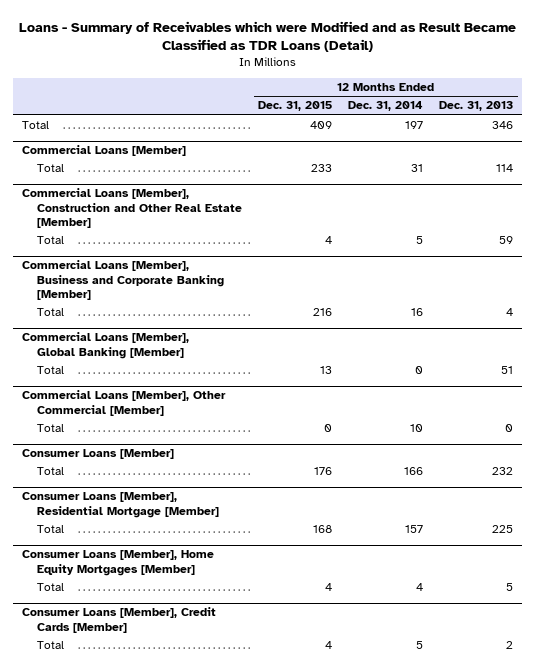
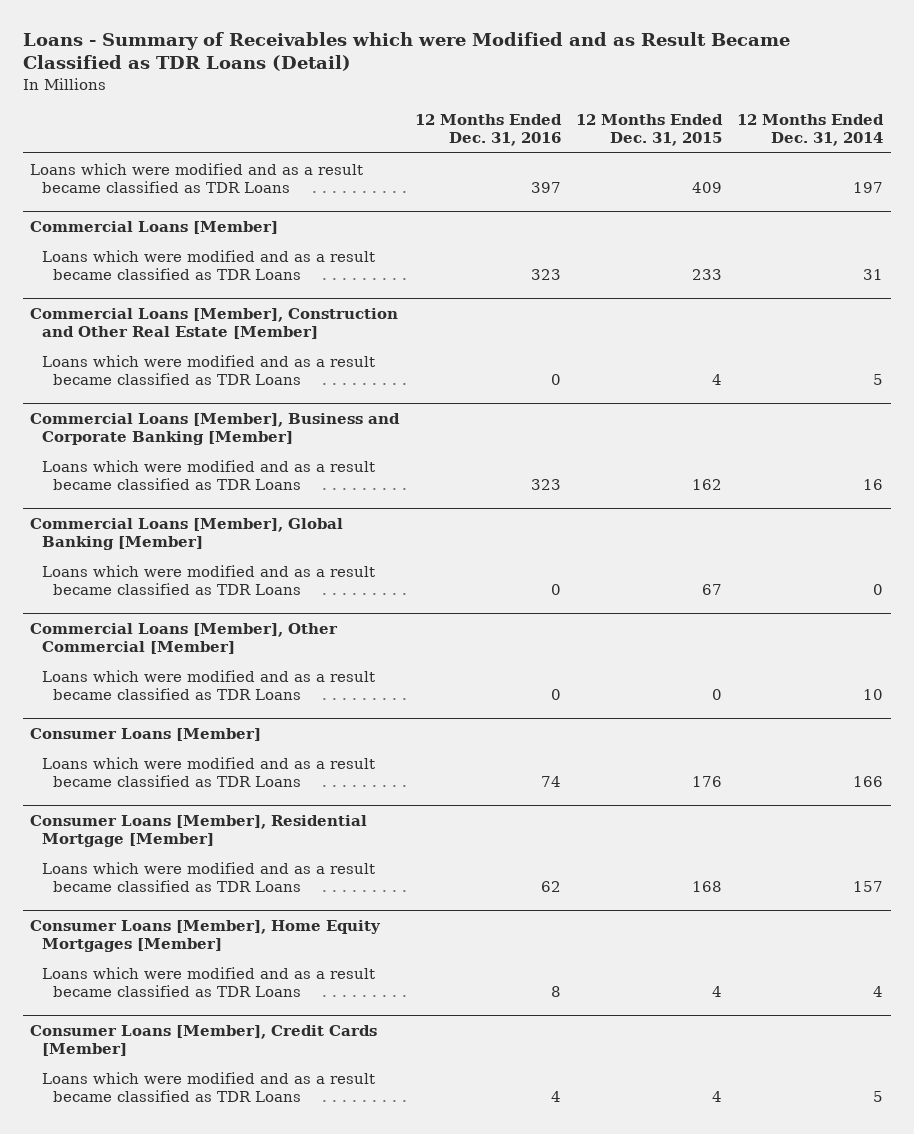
- | 12 Months Ended Dec. 31, 2015 | 12 Months Ended Dec. 31, 2014 | 12 Months Ended Dec. 31, 2013
+ | 12 Months Ended Dec. 31, 2016 | 12 Months Ended Dec. 31, 2015 | 12 Months Ended Dec. 31, 2014
- Total | 409 | 197 | 346
+ Loans which were modified and as a result became classified as TDR Loans | 397 | 409 | 197
@ Commercial Loans [Member]
- Total | 233 | 31 | 114
+ Loans which were modified and as a result became classified as TDR Loans | 323 | 233 | 31
@ Commercial Loans [Member], Construction and Other Real Estate [Member]
- Total | 4 | 5 | 59
+ Loans which were modified and as a result became classified as TDR Loans | 0 | 4 | 5
@ Commercial Loans [Member], Business and Corporate Banking [Member]
- Total | 216 | 16 | 4
+ Loans which were modified and as a result became classified as TDR Loans | 323 | 162 | 16
@ Commercial Loans [Member], Global Banking [Member]
- Total | 13 | 0 | 51
+ Loans which were modified and as a result became classified as TDR Loans | 0 | 67 | 0
@ Commercial Loans [Member], Other Commercial [Member]
- Total | 0 | 10 | 0
+ Loans which were modified and as a result became classified as TDR Loans | 0 | 0 | 10
@ Consumer Loans [Member]
- Total | 176 | 166 | 232
+ Loans which were modified and as a result became classified as TDR Loans | 74 | 176 | 166
@ Consumer Loans [Member], Residential Mortgage [Member]
- Total | 168 | 157 | 225
+ Loans which were modified and as a result became classified as TDR Loans | 62 | 168 | 157
@ Consumer Loans [Member], Home Equity Mortgages [Member]
- Total | 4 | 4 | 5
+ Loans which were modified and as a result became classified as TDR Loans | 8 | 4 | 4
@ Consumer Loans [Member], Credit Cards [Member]
- Total | 4 | 5 | 2
+ Loans which were modified and as a result became classified as TDR Loans | 4 | 4 | 5

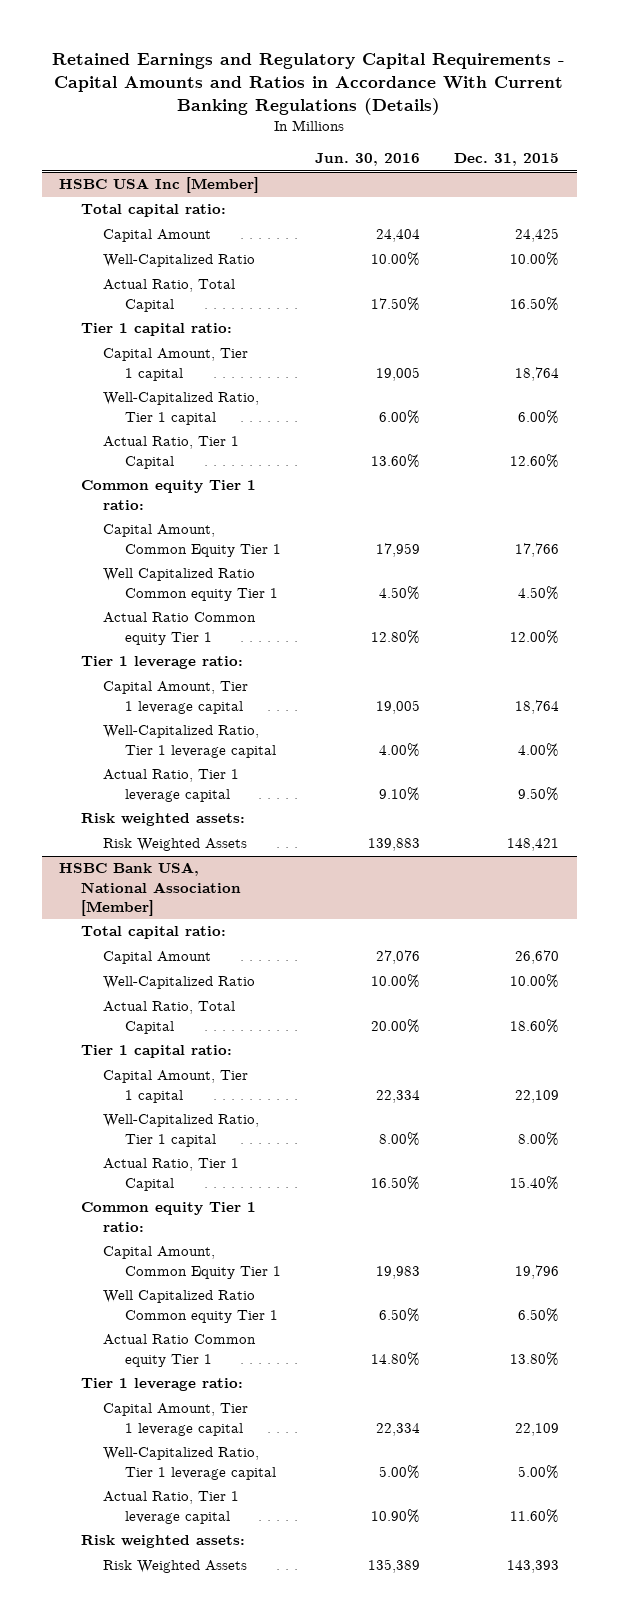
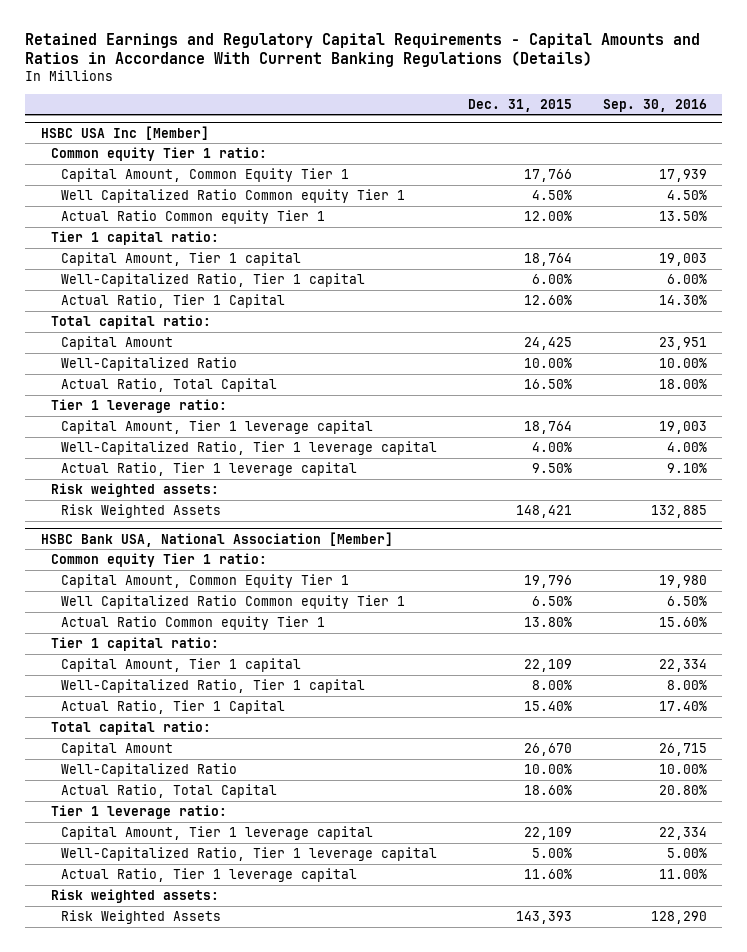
- | Jun. 30, 2016 | Dec. 31, 2015
+ | Dec. 31, 2015 | Sep. 30, 2016
@ HSBC USA Inc [Member]
moved down: Tier 1 capital ratio:
moved down: Capital Amount, Tier 1 capital | 18,764 | 19,003
moved down: Well-Capitalized Ratio, Tier 1 capital | 6.00% | 6.00%
moved down: Actual Ratio, Tier 1 Capital | 12.60% | 14.30%
moved down: Total capital ratio:
moved down: Capital Amount | 24,425 | 23,951
moved down: Well-Capitalized Ratio | 10.00% | 10.00%
moved down: Actual Ratio, Total Capital | 16.50% | 18.00%
@ HSBC Bank USA, National Association [Member]
moved down: Tier 1 capital ratio:
moved down: Capital Amount, Tier 1 capital | 22,109 | 22,334
moved down: Well-Capitalized Ratio, Tier 1 capital | 8.00% | 8.00%
moved down: Actual Ratio, Tier 1 Capital | 15.40% | 17.40%
moved down: Total capital ratio:
moved down: Capital Amount | 26,670 | 26,715
moved down: Well-Capitalized Ratio | 10.00% | 10.00%
moved down: Actual Ratio, Total Capital | 18.60% | 20.80%

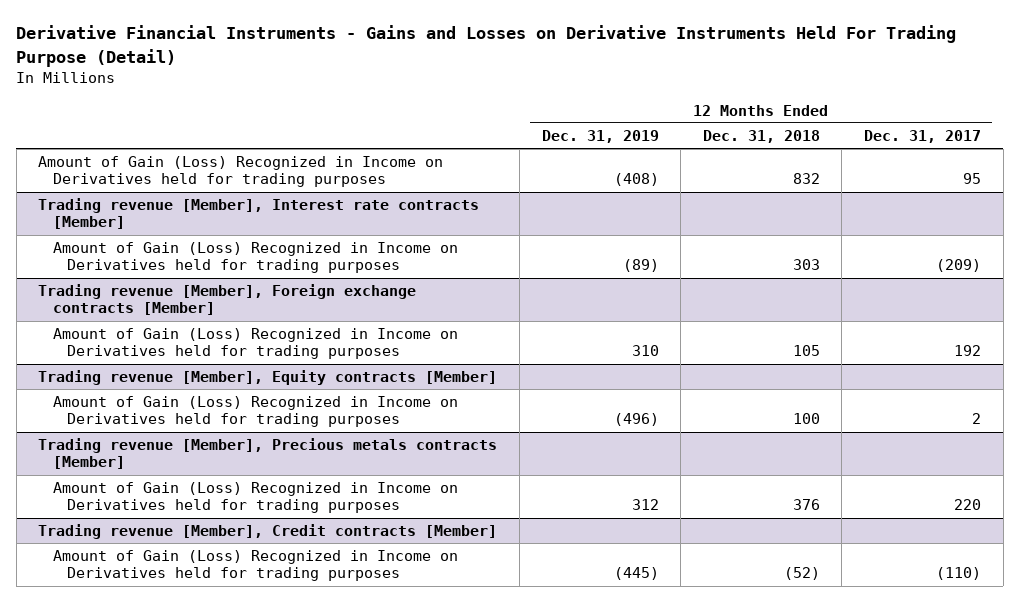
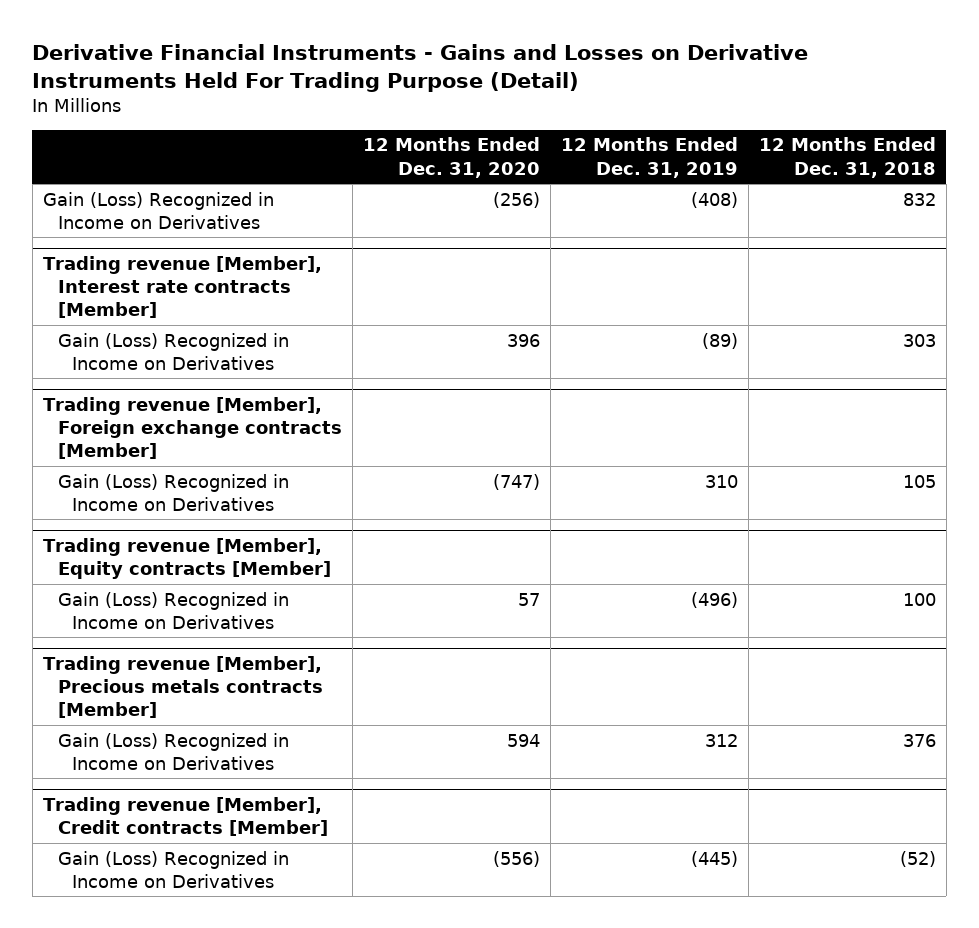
- | 12 Months Ended Dec. 31, 2019 | 12 Months Ended Dec. 31, 2018 | 12 Months Ended Dec. 31, 2017
+ | 12 Months Ended Dec. 31, 2020 | 12 Months Ended Dec. 31, 2019 | 12 Months Ended Dec. 31, 2018
- Amount of Gain (Loss) Recognized in Income on Derivatives held for trading purposes | (408) | 832 | 95
+ Gain (Loss) Recognized in Income on Derivatives | (256) | (408) | 832
@ Trading revenue [Member], Interest rate contracts [Member]
- Amount of Gain (Loss) Recognized in Income on Derivatives held for trading purposes | (89) | 303 | (209)
+ Gain (Loss) Recognized in Income on Derivatives | 396 | (89) | 303
@ Trading revenue [Member], Foreign exchange contracts [Member]
- Amount of Gain (Loss) Recognized in Income on Derivatives held for trading purposes | 310 | 105 | 192
+ Gain (Loss) Recognized in Income on Derivatives | (747) | 310 | 105
@ Trading revenue [Member], Equity contracts [Member]
- Amount of Gain (Loss) Recognized in Income on Derivatives held for trading purposes | (496) | 100 | 2
+ Gain (Loss) Recognized in Income on Derivatives | 57 | (496) | 100
@ Trading revenue [Member], Precious metals contracts [Member]
- Amount of Gain (Loss) Recognized in Income on Derivatives held for trading purposes | 312 | 376 | 220
+ Gain (Loss) Recognized in Income on Derivatives | 594 | 312 | 376
@ Trading revenue [Member], Credit contracts [Member]
- Amount of Gain (Loss) Recognized in Income on Derivatives held for trading purposes | (445) | (52) | (110)
+ Gain (Loss) Recognized in Income on Derivatives | (556) | (445) | (52)

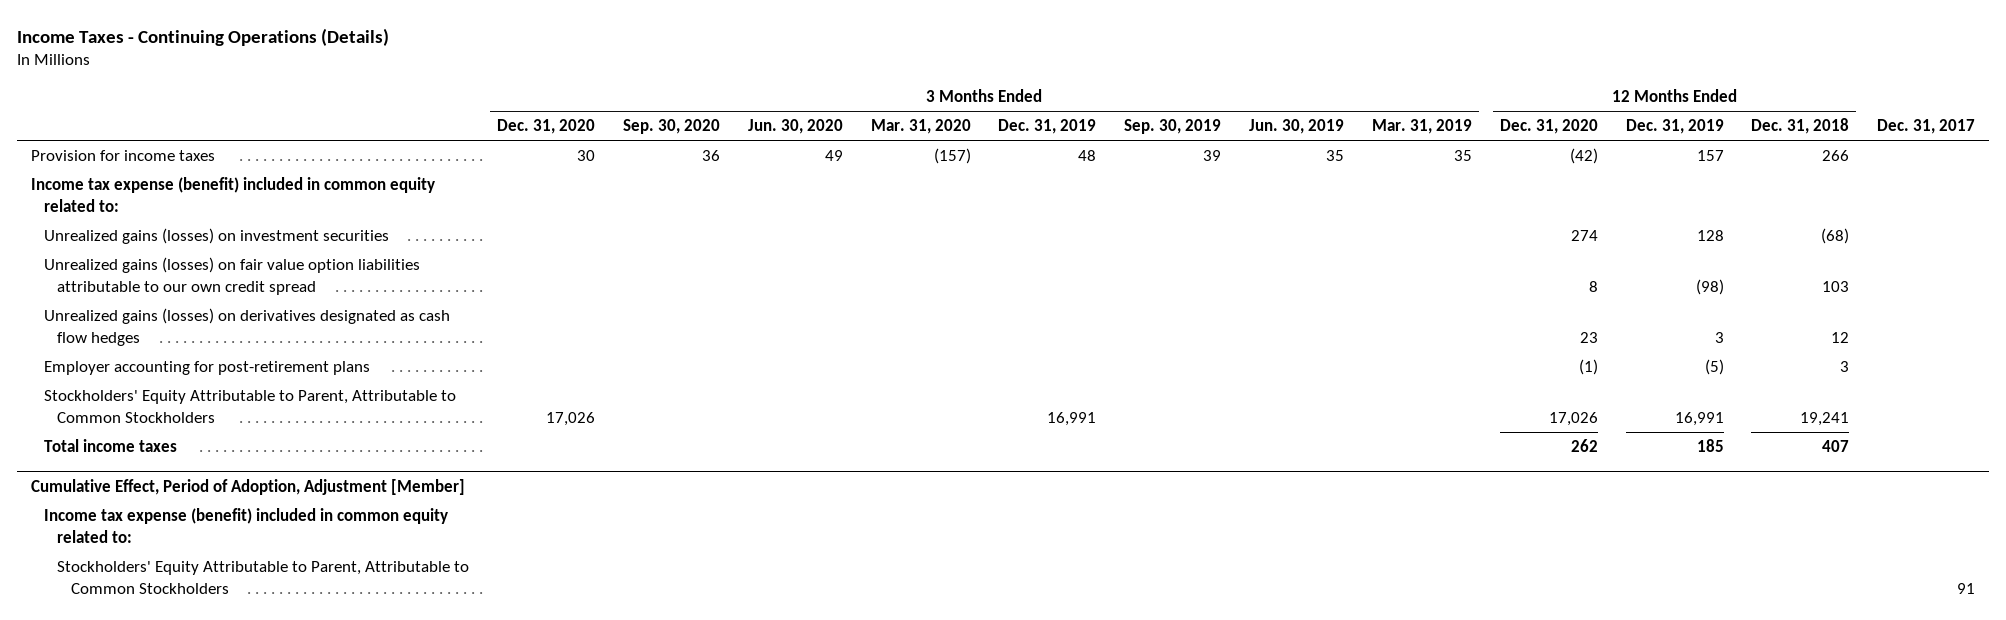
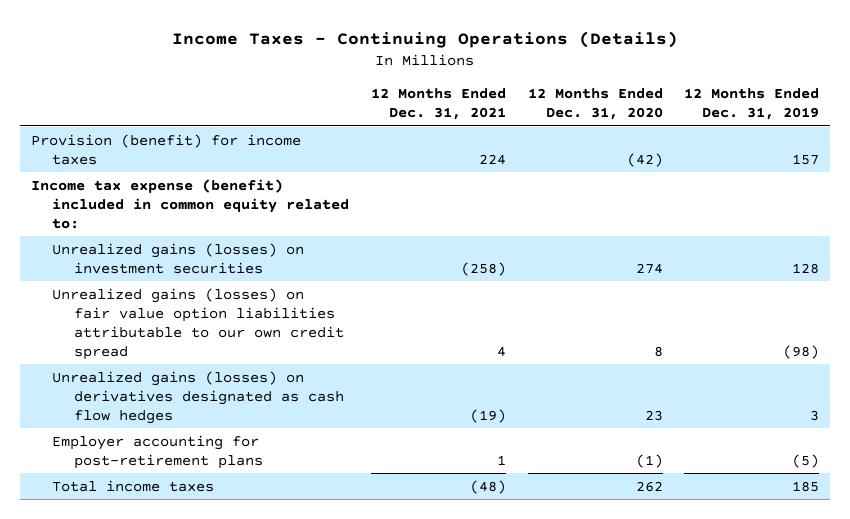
- | 3 Months Ended Dec. 31, 2020 | 3 Months Ended Sep. 30, 2020 | 3 Months Ended Jun. 30, 2020 | 3 Months Ended Mar. 31, 2020 | 3 Months Ended Dec. 31, 2019 | 3 Months Ended Sep. 30, 2019 | 3 Months Ended Jun. 30, 2019 | 3 Months Ended Mar. 31, 2019 | 12 Months Ended Dec. 31, 2020 | 12 Months Ended Dec. 31, 2019 | 12 Months Ended Dec. 31, 2018 | Dec. 31, 2017
+ | 12 Months Ended Dec. 31, 2021 | 12 Months Ended Dec. 31, 2020 | 12 Months Ended Dec. 31, 2019
- Provision for income taxes | 30 | 36 | 49 | (157) | 48 | 39 | 35 | 35 | (42) | 157 | 266 |
+ Provision (benefit) for income taxes | 224 | (42) | 157
- Stockholders' Equity Attributable to Parent, Attributable to Common Stockholders | 17,026 | | | | 16,991 | | | | 17,026 | 16,991 | 19,241 |
- Cumulative Effect, Period of Adoption, Adjustment [Member]
- Income tax expense (benefit) included in common equity related to:
- Stockholders' Equity Attributable to Parent, Attributable to Common Stockholders | | | | | | | | | | | | 91

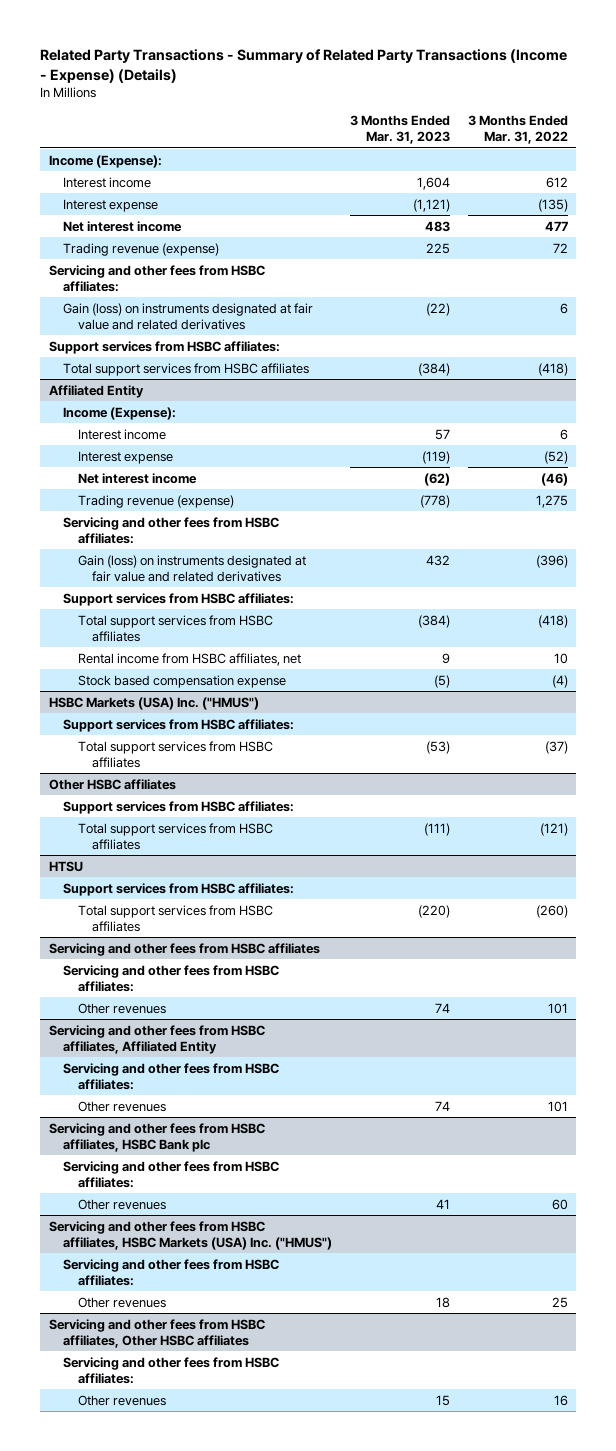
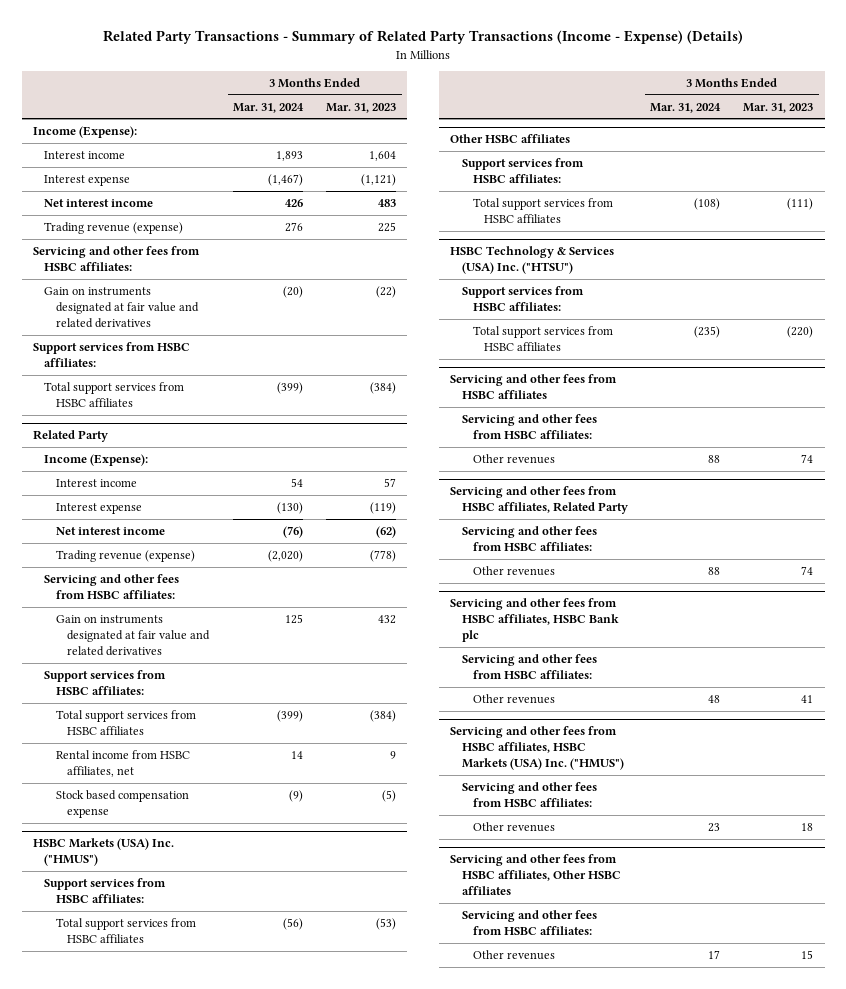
- | 3 Months Ended Mar. 31, 2023 | 3 Months Ended Mar. 31, 2022
+ | 3 Months Ended Mar. 31, 2024 | 3 Months Ended Mar. 31, 2023
- Gain (loss) on instruments designated at fair value and related derivatives | (22) | 6
+ Gain on instruments designated at fair value and related derivatives | (20) | (22)
- Affiliated Entity
+ Related Party
- Gain (loss) on instruments designated at fair value and related derivatives | 432 | (396)
+ Gain on instruments designated at fair value and related derivatives | 125 | 432
- HTSU
+ HSBC Technology & Services (USA) Inc. ("HTSU")
- Servicing and other fees from HSBC affiliates, Affiliated Entity
+ Servicing and other fees from HSBC affiliates, Related Party

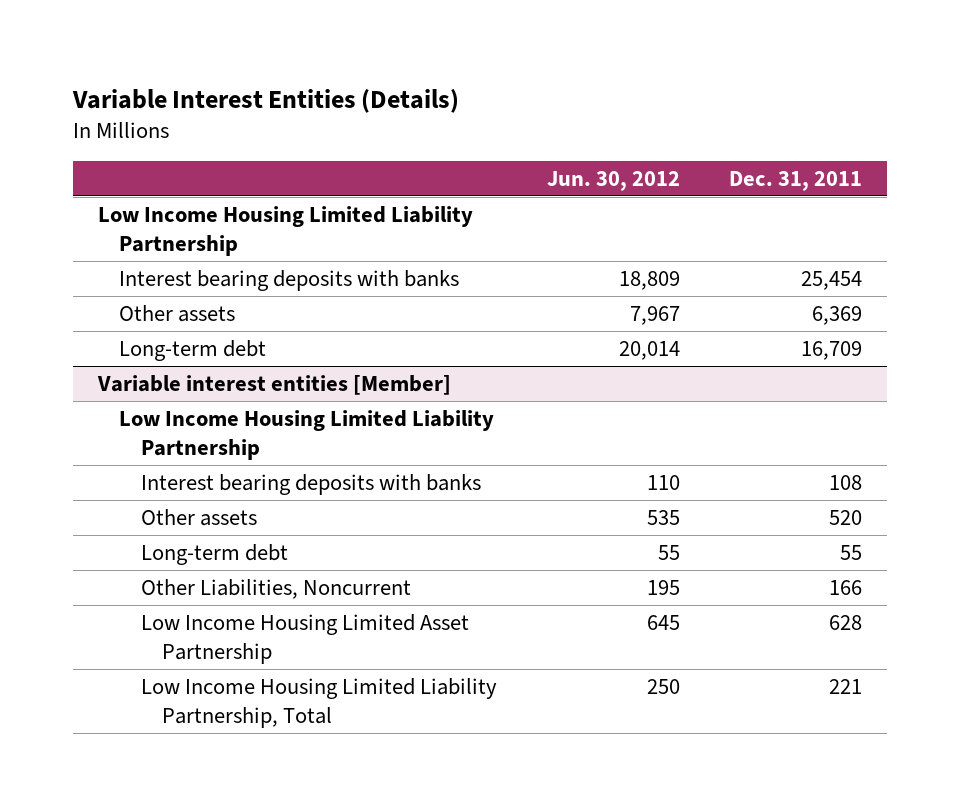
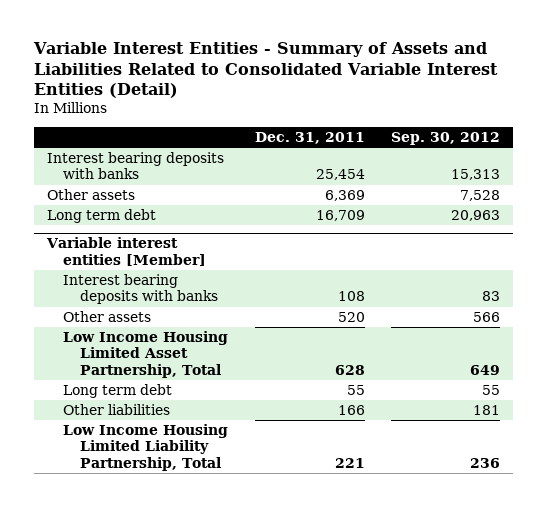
- Variable Interest Entities (Details)
+ Variable Interest Entities - Summary of Assets and Liabilities Related to Consolidated Variable Interest Entities (Detail)
- | Jun. 30, 2012 | Dec. 31, 2011
+ | Dec. 31, 2011 | Sep. 30, 2012
- Low Income Housing Limited Liability Partnership
- Long-term debt | 20,014 | 16,709
+ Long term debt | 16,709 | 20,963
@ Variable interest entities [Member]
- Low Income Housing Limited Liability Partnership
- Long-term debt | 55 | 55
- Other Liabilities, Noncurrent | 195 | 166
- Low Income Housing Limited Asset Partnership | 645 | 628
+ Low Income Housing Limited Asset Partnership, Total | 628 | 649
+ Long term debt | 55 | 55
+ Other liabilities | 166 | 181

